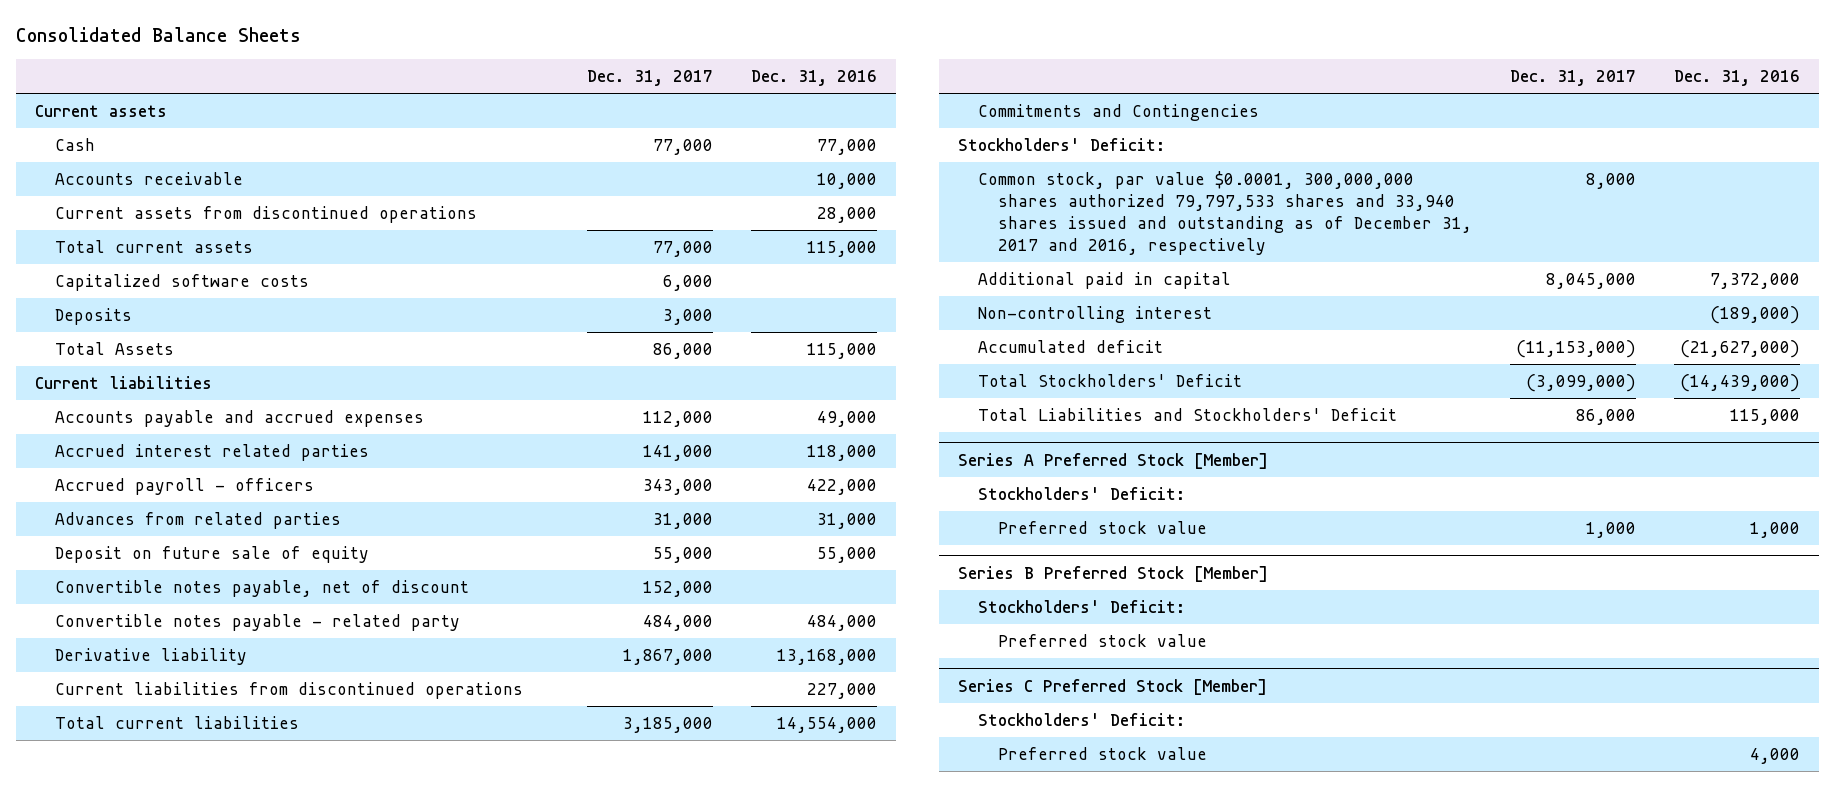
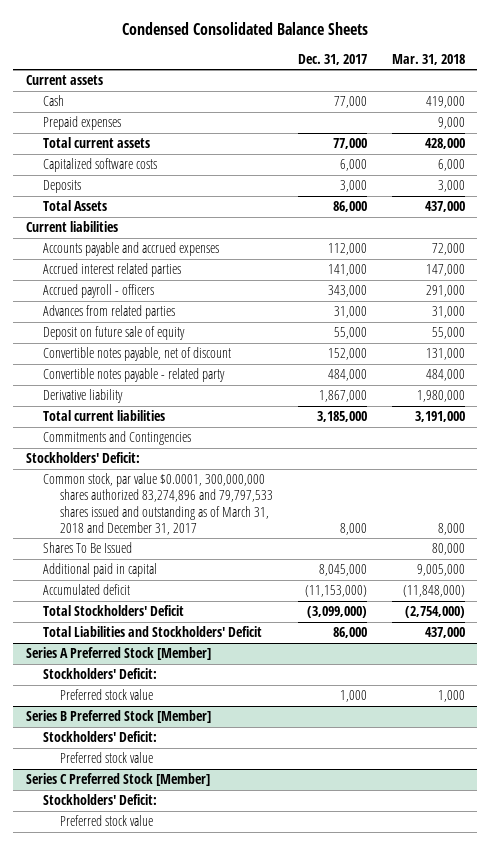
- Consolidated Balance Sheets
+ Condensed Consolidated Balance Sheets
- | Dec. 31, 2017 | Dec. 31, 2016
+ | Dec. 31, 2017 | Mar. 31, 2018
- Accounts receivable | | 10,000
- Current assets from discontinued operations | | 28,000
+ Prepaid expenses | | 9,000
- Current liabilities from discontinued operations | | 227,000
- Common stock, par value $0.0001, 300,000,000 shares authorized 79,797,533 shares and 33,940 shares issued and outstanding as of December 31, 2017 and 2016, respectively | 8,000 |
+ Common stock, par value $0.0001, 300,000,000 shares authorized 83,274,896 and 79,797,533 shares issued and outstanding as of March 31, 2018 and December 31, 2017 | 8,000 | 8,000
+ Shares To Be Issued | | 80,000
- Non-controlling interest | | (189,000)

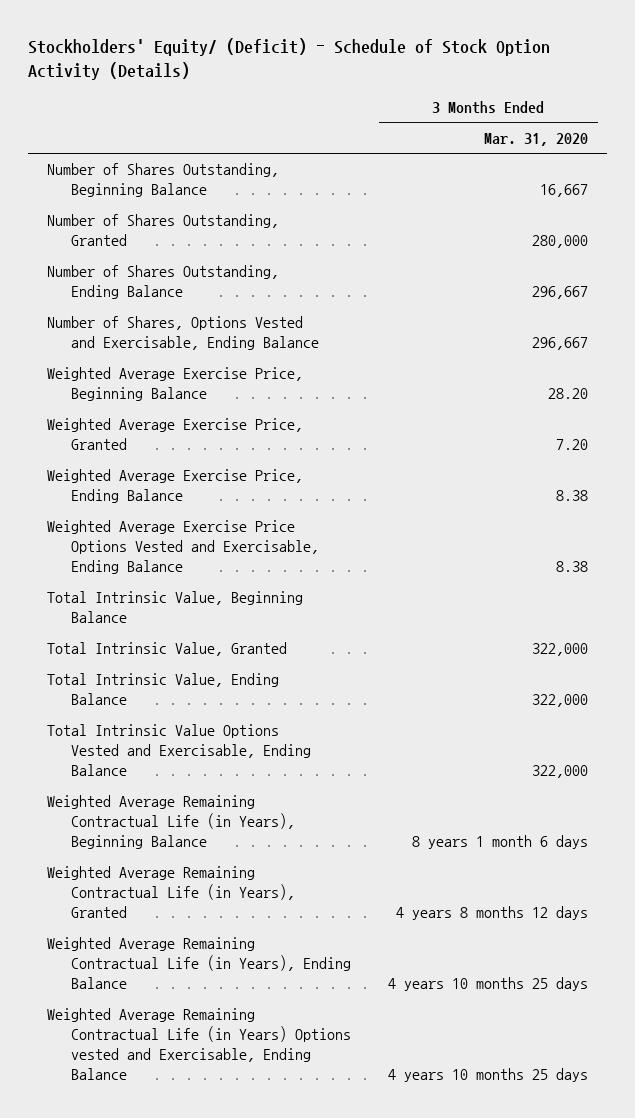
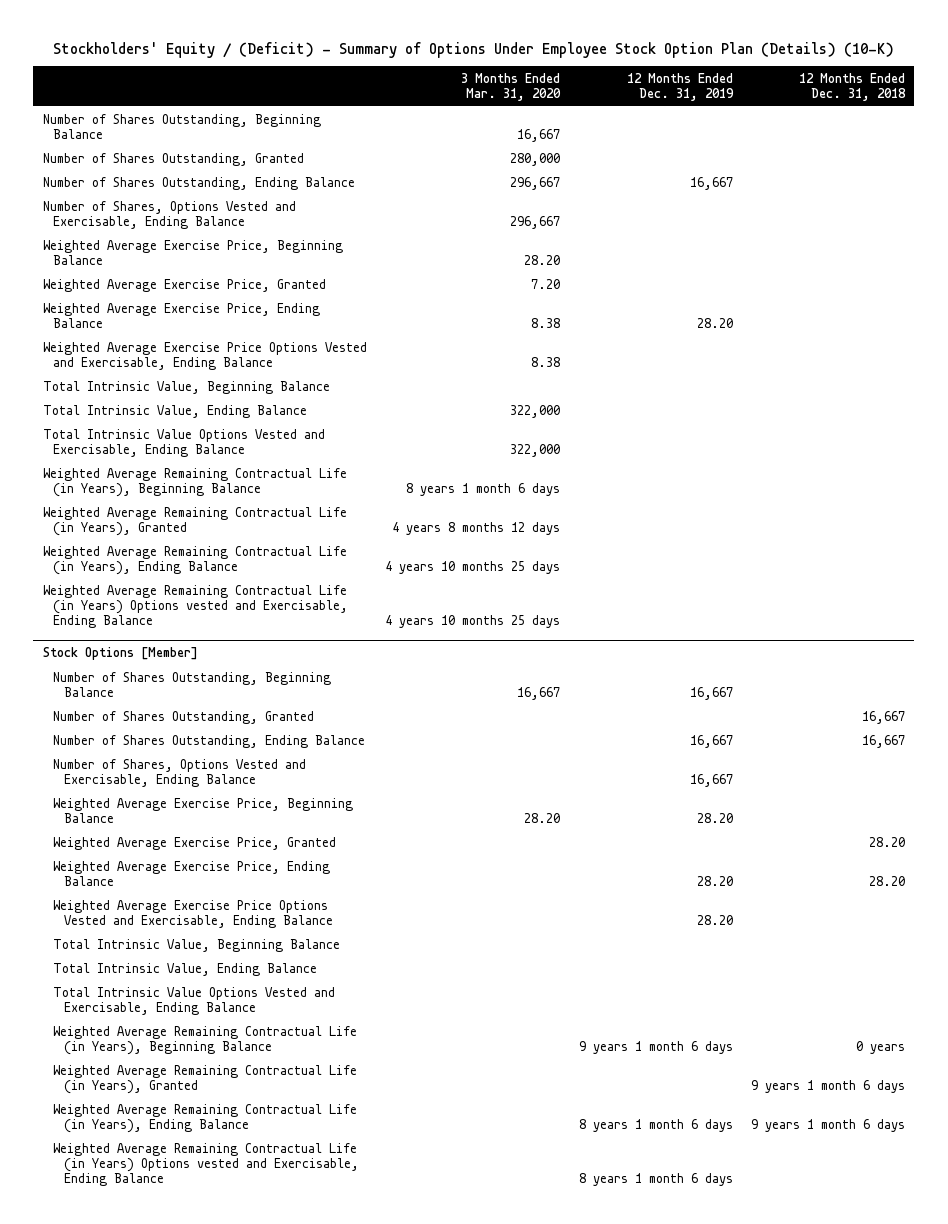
- Stockholders' Equity/ (Deficit) - Schedule of Stock Option Activity (Details)
+ Stockholders' Equity / (Deficit) - Summary of Options Under Employee Stock Option Plan (Details) (10-K)
- | 3 Months Ended Mar. 31, 2020
+ | 3 Months Ended Mar. 31, 2020 | 12 Months Ended Dec. 31, 2019 | 12 Months Ended Dec. 31, 2018
- Total Intrinsic Value, Granted | 322,000
+ Stock Options [Member]
+ Number of Shares Outstanding, Beginning Balance | 16,667 | 16,667 |
+ Number of Shares Outstanding, Granted | | | 16,667
+ Number of Shares Outstanding, Ending Balance | | 16,667 | 16,667
+ Number of Shares, Options Vested and Exercisable, Ending Balance | | 16,667 |
+ Weighted Average Exercise Price, Beginning Balance | 28.20 | 28.20 |
+ Weighted Average Exercise Price, Granted | | | 28.20
+ Weighted Average Exercise Price, Ending Balance | | 28.20 | 28.20
+ Weighted Average Exercise Price Options Vested and Exercisable, Ending Balance | | 28.20 |
+ Total Intrinsic Value, Beginning Balance
+ Total Intrinsic Value, Ending Balance
+ Total Intrinsic Value Options Vested and Exercisable, Ending Balance
+ Weighted Average Remaining Contractual Life (in Years), Beginning Balance | | 9 years 1 month 6 days | 0 years
+ Weighted Average Remaining Contractual Life (in Years), Granted | | | 9 years 1 month 6 days
+ Weighted Average Remaining Contractual Life (in Years), Ending Balance | | 8 years 1 month 6 days | 9 years 1 month 6 days
+ Weighted Average Remaining Contractual Life (in Years) Options vested and Exercisable, Ending Balance | | 8 years 1 month 6 days |

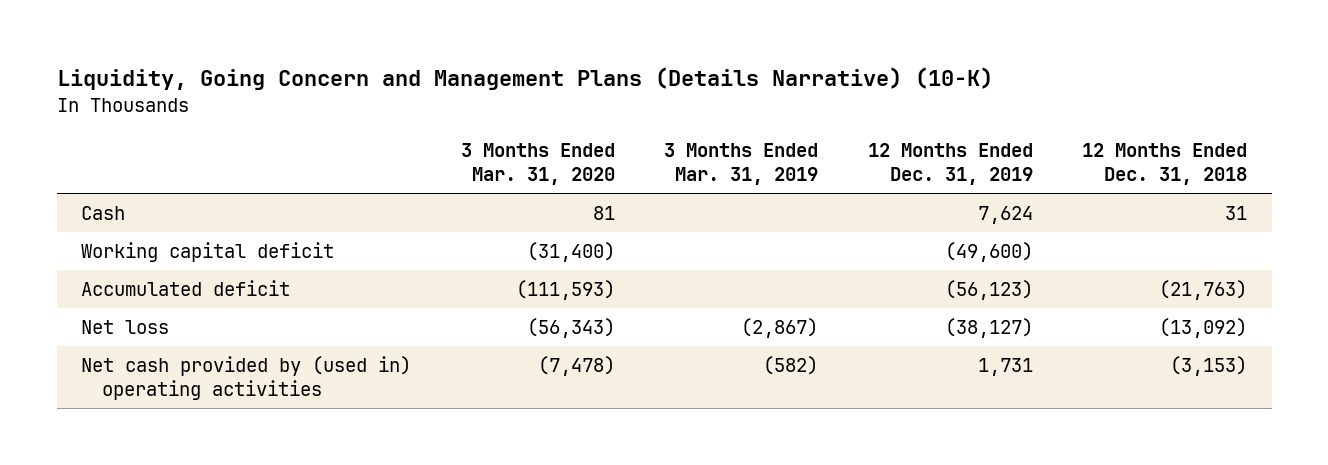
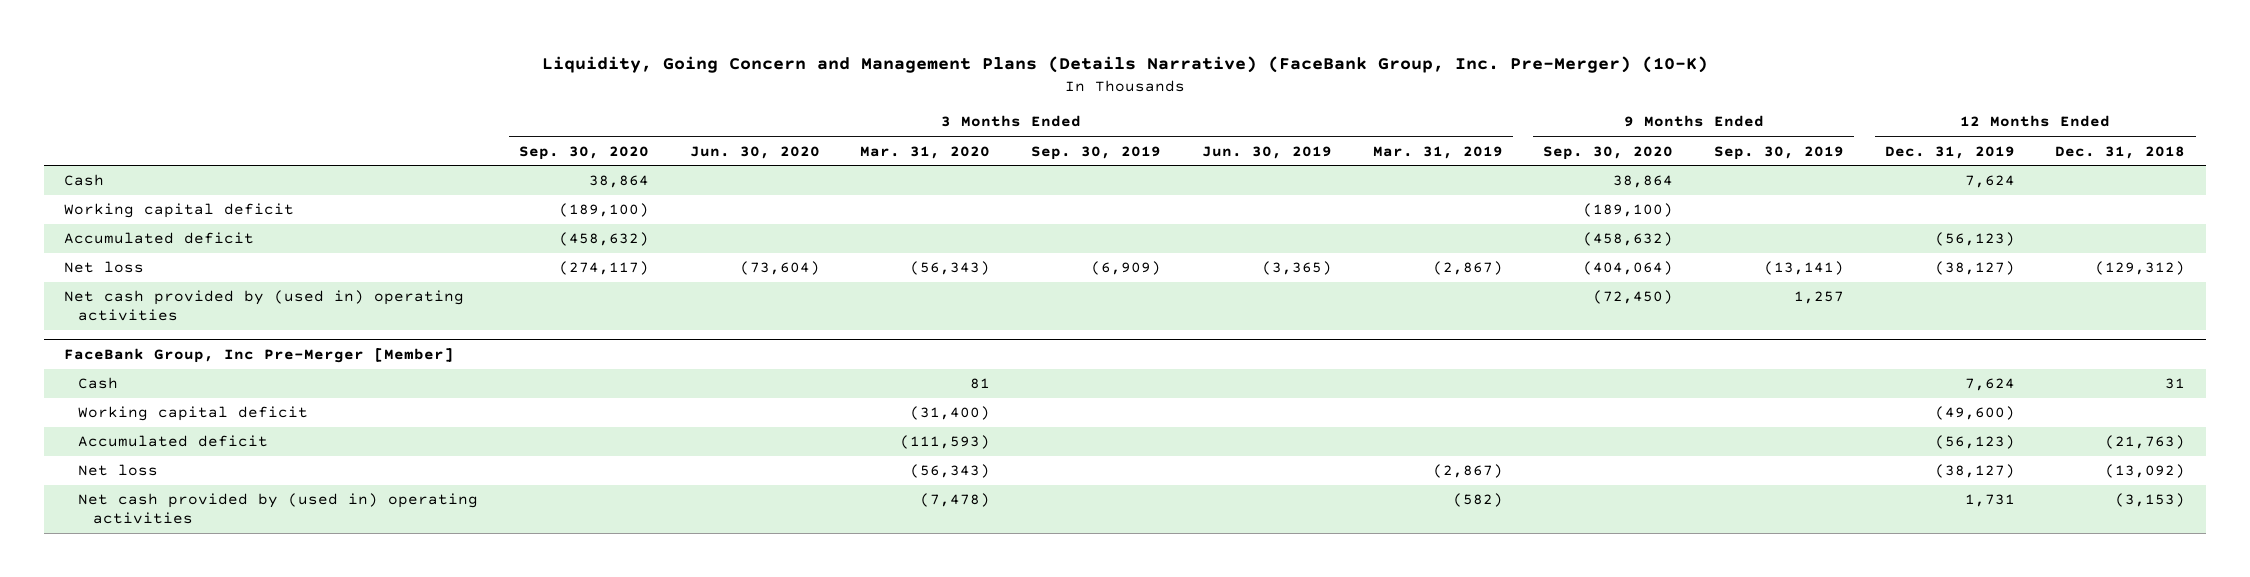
- Liquidity, Going Concern and Management Plans (Details Narrative) (10-K)
+ Liquidity, Going Concern and Management Plans (Details Narrative) (FaceBank Group, Inc. Pre-Merger) (10-K)
- | 3 Months Ended Mar. 31, 2020 | 3 Months Ended Mar. 31, 2019 | 12 Months Ended Dec. 31, 2019 | 12 Months Ended Dec. 31, 2018
+ | 3 Months Ended Sep. 30, 2020 | 3 Months Ended Jun. 30, 2020 | 3 Months Ended Mar. 31, 2020 | 3 Months Ended Sep. 30, 2019 | 3 Months Ended Jun. 30, 2019 | 3 Months Ended Mar. 31, 2019 | 9 Months Ended Sep. 30, 2020 | 9 Months Ended Sep. 30, 2019 | 12 Months Ended Dec. 31, 2019 | 12 Months Ended Dec. 31, 2018
+ Cash | 38,864 | | | | | | 38,864 | | 7,624 |
+ Working capital deficit | (189,100) | | | | | | (189,100) | | |
+ Accumulated deficit | (458,632) | | | | | | (458,632) | | (56,123) |
+ Net loss | (274,117) | (73,604) | (56,343) | (6,909) | (3,365) | (2,867) | (404,064) | (13,141) | (38,127) | (129,312)
+ Net cash provided by (used in) operating activities | | | | | | | (72,450) | 1,257 | |
+ FaceBank Group, Inc Pre-Merger [Member]

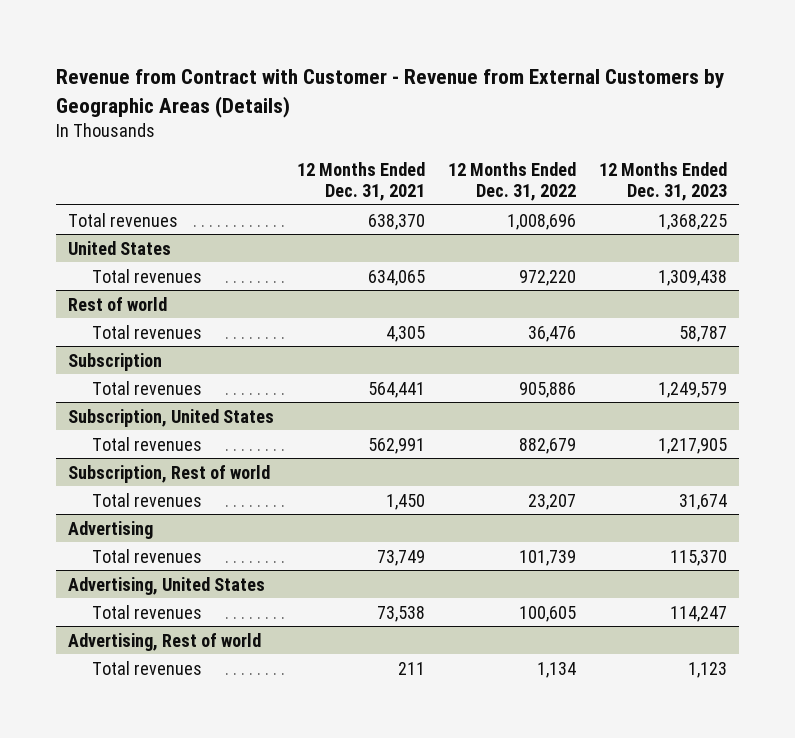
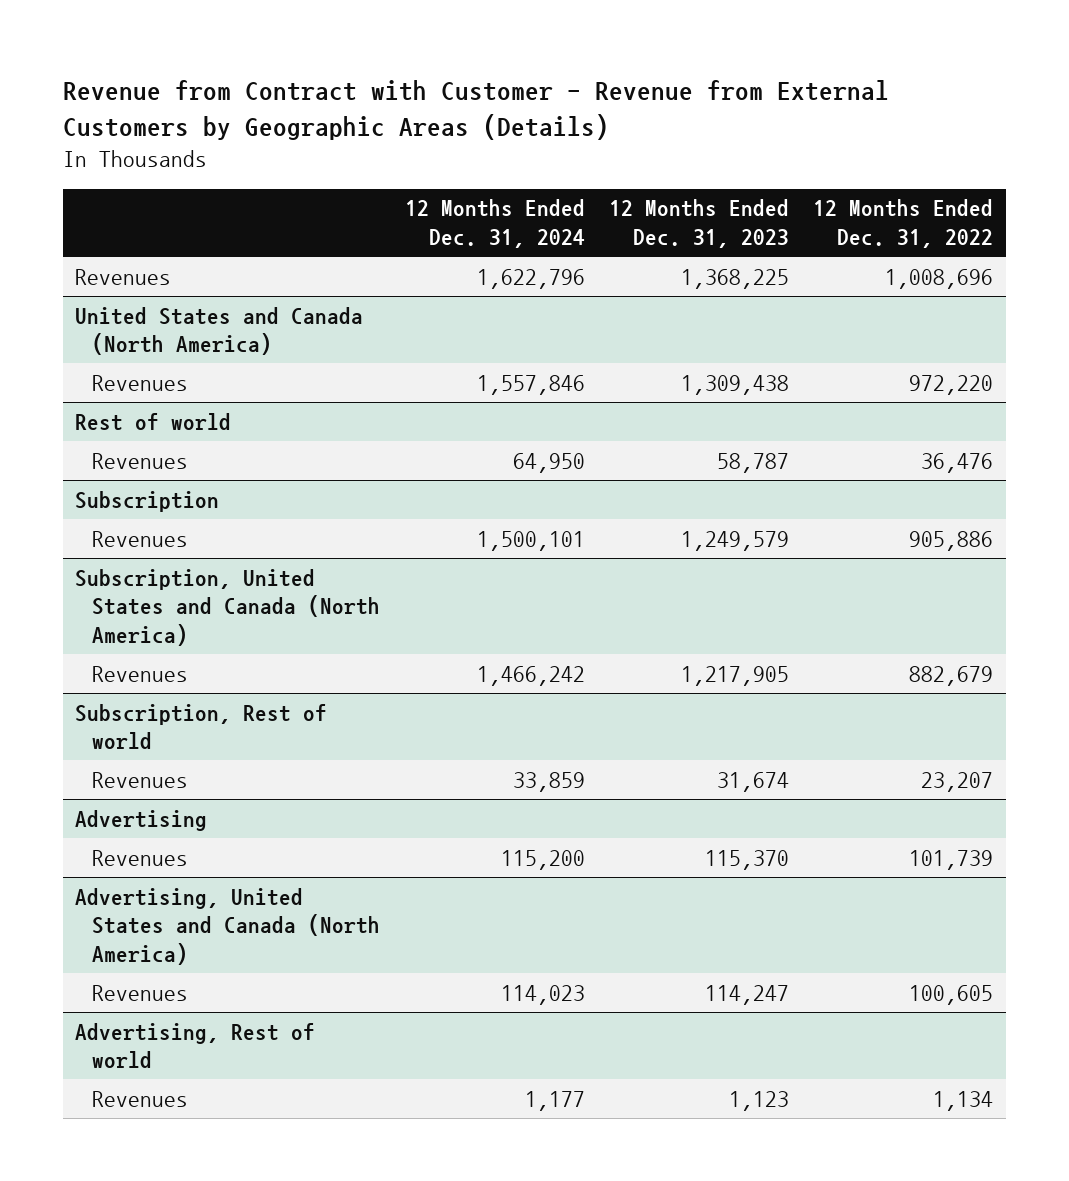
- | 12 Months Ended Dec. 31, 2021 | 12 Months Ended Dec. 31, 2022 | 12 Months Ended Dec. 31, 2023
+ | 12 Months Ended Dec. 31, 2024 | 12 Months Ended Dec. 31, 2023 | 12 Months Ended Dec. 31, 2022
- Total revenues | 638,370 | 1,008,696 | 1,368,225
- United States
- Total revenues | 634,065 | 972,220 | 1,309,438
+ Revenues | 1,622,796 | 1,368,225 | 1,008,696
+ United States and Canada (North America)
+ Revenues | 1,557,846 | 1,309,438 | 972,220
@ Rest of world
- Total revenues | 4,305 | 36,476 | 58,787
+ Revenues | 64,950 | 58,787 | 36,476
@ Subscription
- Total revenues | 564,441 | 905,886 | 1,249,579
- Subscription, United States
- Total revenues | 562,991 | 882,679 | 1,217,905
@ Subscription
+ Revenues | 1,500,101 | 1,249,579 | 905,886
+ Subscription, United States and Canada (North America)
+ Revenues | 1,466,242 | 1,217,905 | 882,679
@ Subscription, Rest of world
- Total revenues | 1,450 | 23,207 | 31,674
+ Revenues | 33,859 | 31,674 | 23,207
@ Advertising
- Total revenues | 73,749 | 101,739 | 115,370
- Advertising, United States
- Total revenues | 73,538 | 100,605 | 114,247
@ Advertising
+ Revenues | 115,200 | 115,370 | 101,739
+ Advertising, United States and Canada (North America)
+ Revenues | 114,023 | 114,247 | 100,605
@ Advertising, Rest of world
- Total revenues | 211 | 1,134 | 1,123
+ Revenues | 1,177 | 1,123 | 1,134

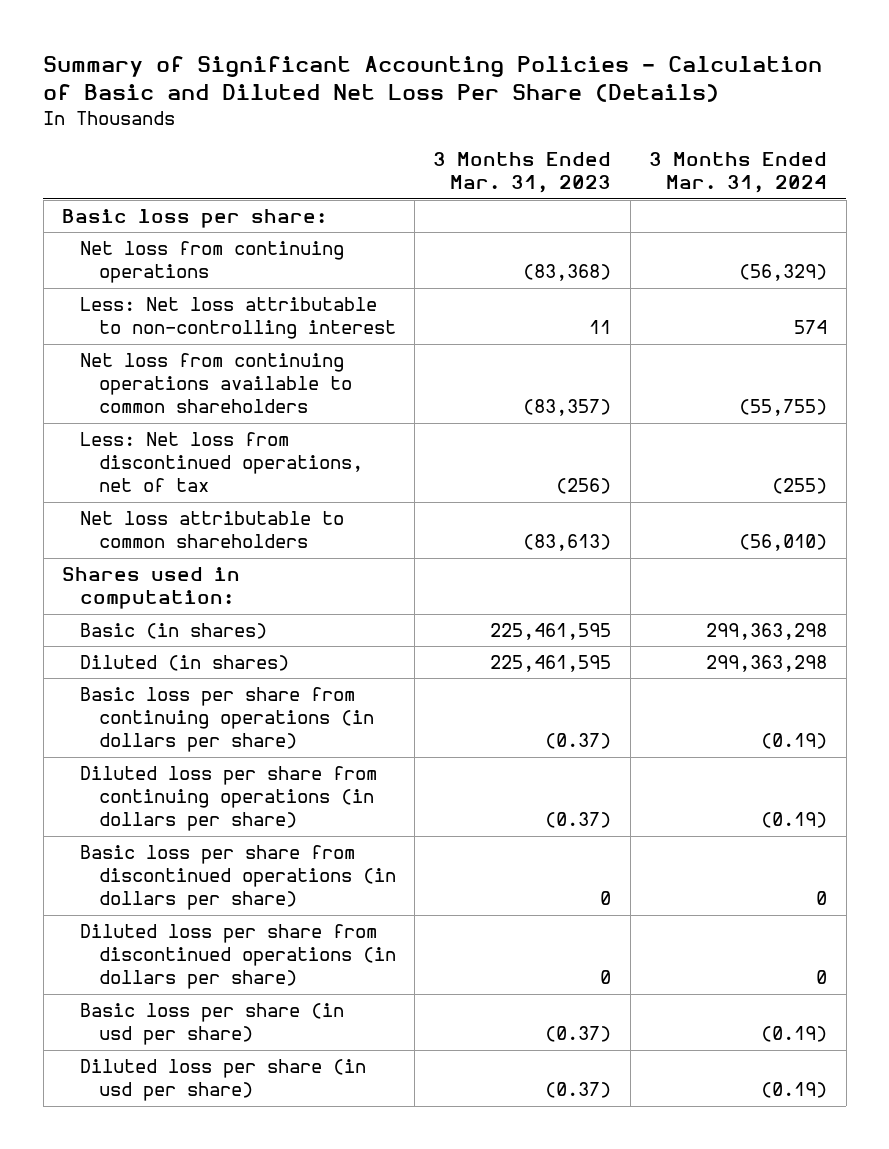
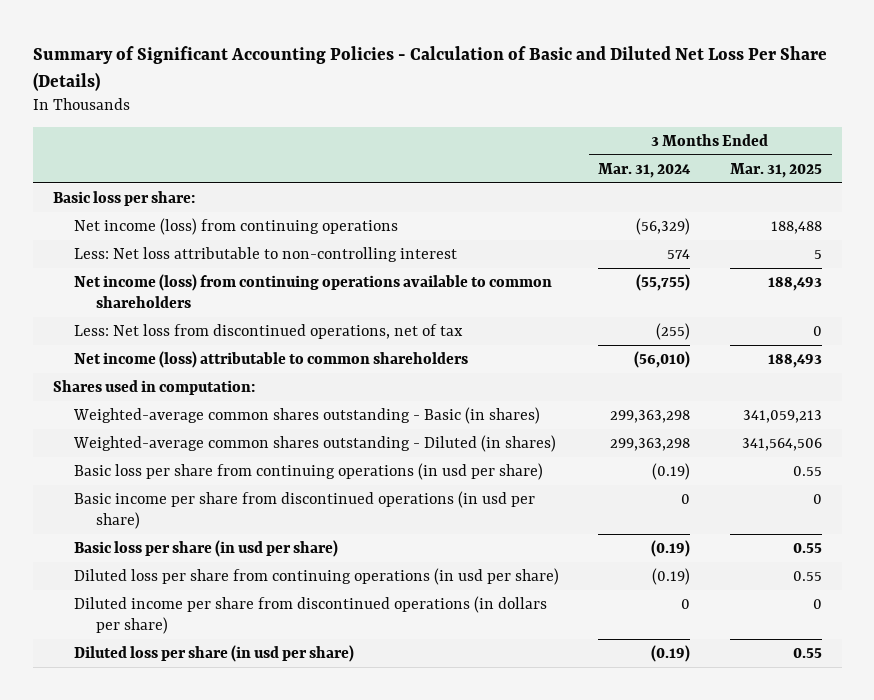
- | 3 Months Ended Mar. 31, 2023 | 3 Months Ended Mar. 31, 2024
+ | 3 Months Ended Mar. 31, 2024 | 3 Months Ended Mar. 31, 2025
- Net loss from continuing operations | (83,368) | (56,329)
+ Net income (loss) from continuing operations | (56,329) | 188,488
- Net loss from continuing operations available to common shareholders | (83,357) | (55,755)
+ Net income (loss) from continuing operations available to common shareholders | (55,755) | 188,493
- Net loss attributable to common shareholders | (83,613) | (56,010)
+ Net income (loss) attributable to common shareholders | (56,010) | 188,493
- Basic (in shares) | 225,461,595 | 299,363,298
- Diluted (in shares) | 225,461,595 | 299,363,298
- Basic loss per share from continuing operations (in dollars per share) | (0.37) | (0.19)
- Diluted loss per share from continuing operations (in dollars per share) | (0.37) | (0.19)
- Basic loss per share from discontinued operations (in dollars per share) | 0 | 0
- Diluted loss per share from discontinued operations (in dollars per share) | 0 | 0
+ Weighted-average common shares outstanding - Basic (in shares) | 299,363,298 | 341,059,213
+ Weighted-average common shares outstanding - Diluted (in shares) | 299,363,298 | 341,564,506
+ Basic loss per share from continuing operations (in usd per share) | (0.19) | 0.55
+ Basic income per share from discontinued operations (in usd per share) | 0 | 0
+ Diluted loss per share from continuing operations (in usd per share) | (0.19) | 0.55
+ Diluted income per share from discontinued operations (in dollars per share) | 0 | 0

